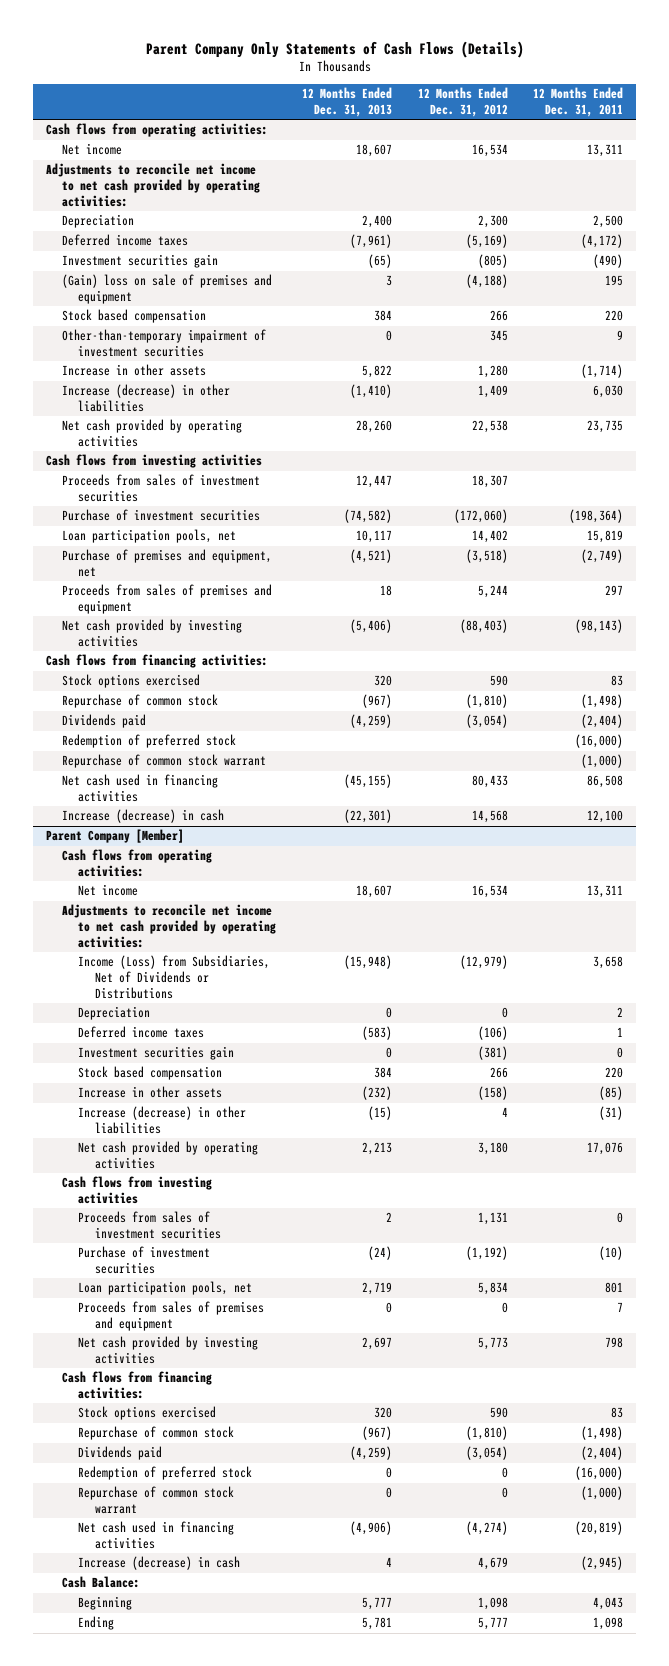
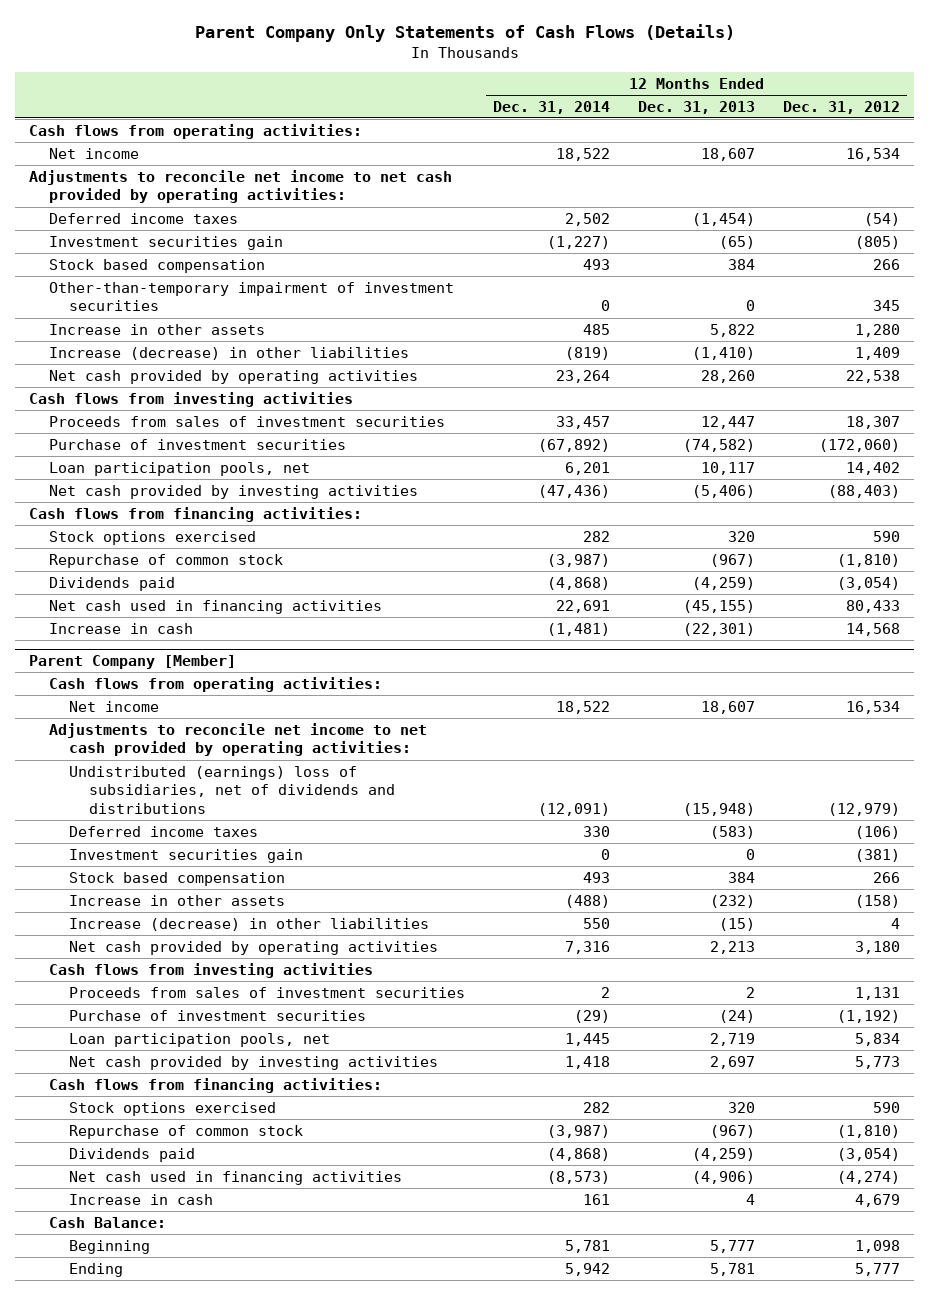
- | 12 Months Ended Dec. 31, 2013 | 12 Months Ended Dec. 31, 2012 | 12 Months Ended Dec. 31, 2011
+ | 12 Months Ended Dec. 31, 2014 | 12 Months Ended Dec. 31, 2013 | 12 Months Ended Dec. 31, 2012
- Depreciation | 2,400 | 2,300 | 2,500
- Deferred income taxes | (7,961) | (5,169) | (4,172)
+ Deferred income taxes | 2,502 | (1,454) | (54)
- (Gain) loss on sale of premises and equipment | 3 | (4,188) | 195
- Purchase of premises and equipment, net | (4,521) | (3,518) | (2,749)
- Proceeds from sales of premises and equipment | 18 | 5,244 | 297
- Redemption of preferred stock | | | (16,000)
- Repurchase of common stock warrant | | | (1,000)
- Increase (decrease) in cash | (22,301) | 14,568 | 12,100
+ Increase in cash | (1,481) | (22,301) | 14,568
@ Parent Company [Member]
- Income (Loss) from Subsidiaries, Net of Dividends or Distributions | (15,948) | (12,979) | 3,658
- Depreciation | 0 | 0 | 2
+ Undistributed (earnings) loss of subsidiaries, net of dividends and distributions | (12,091) | (15,948) | (12,979)
- Proceeds from sales of premises and equipment | 0 | 0 | 7
- Redemption of preferred stock | 0 | 0 | (16,000)
- Repurchase of common stock warrant | 0 | 0 | (1,000)
- Increase (decrease) in cash | 4 | 4,679 | (2,945)
+ Increase in cash | 161 | 4 | 4,679

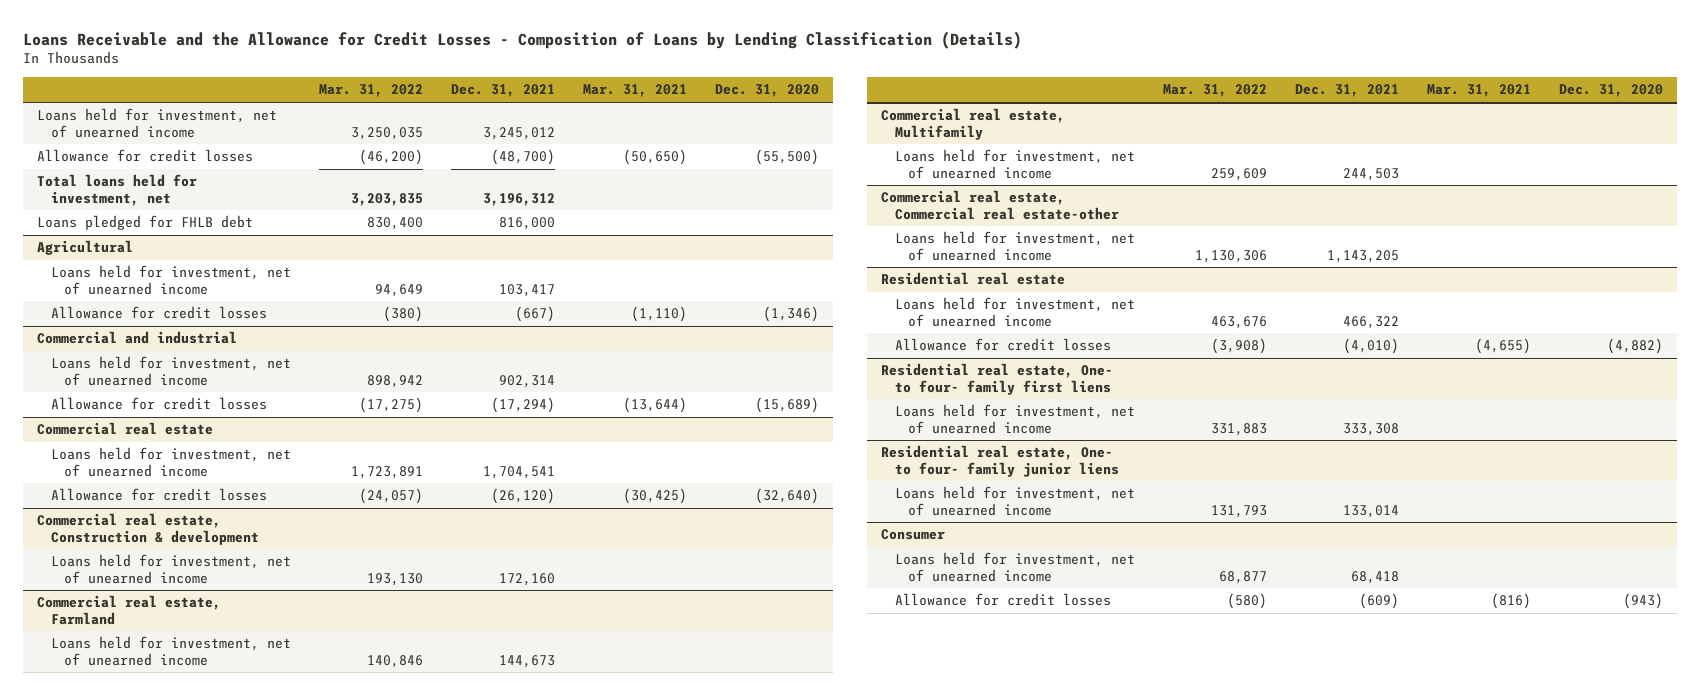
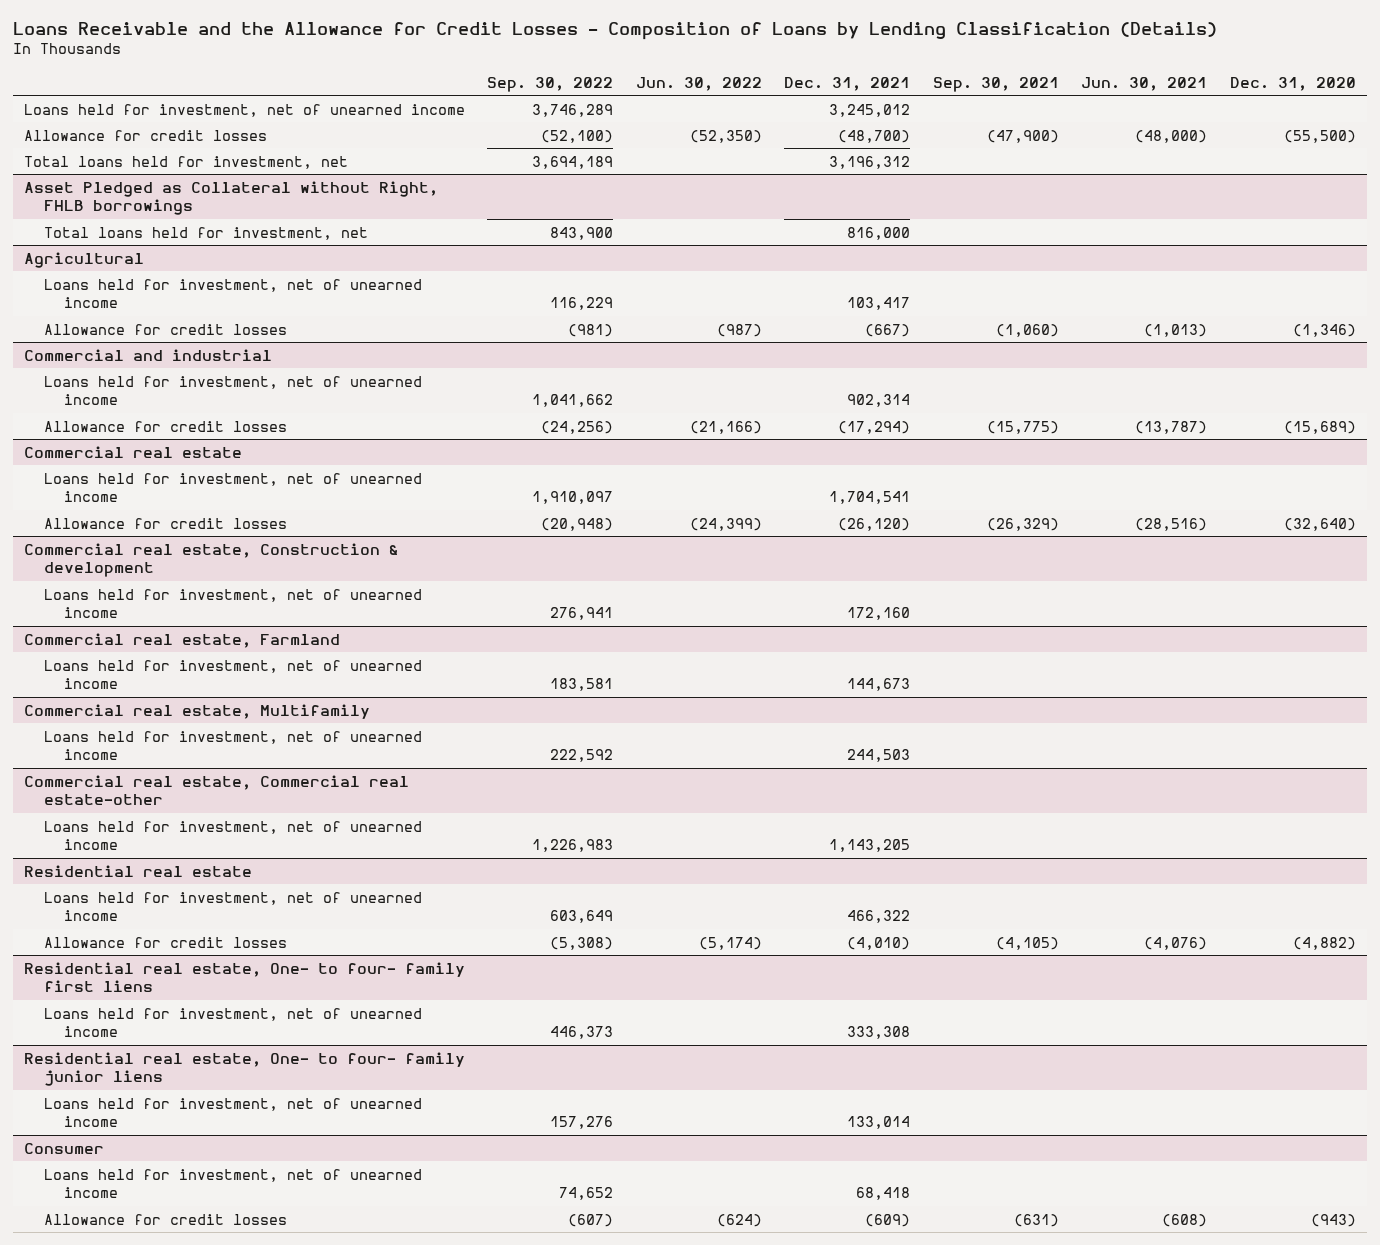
- | Mar. 31, 2022 | Dec. 31, 2021 | Mar. 31, 2021 | Dec. 31, 2020
+ | Sep. 30, 2022 | Jun. 30, 2022 | Dec. 31, 2021 | Sep. 30, 2021 | Jun. 30, 2021 | Dec. 31, 2020
- Loans pledged for FHLB debt | 830,400 | 816,000 | |
+ Asset Pledged as Collateral without Right, FHLB borrowings
+ Total loans held for investment, net | 843,900 | | 816,000 | | |

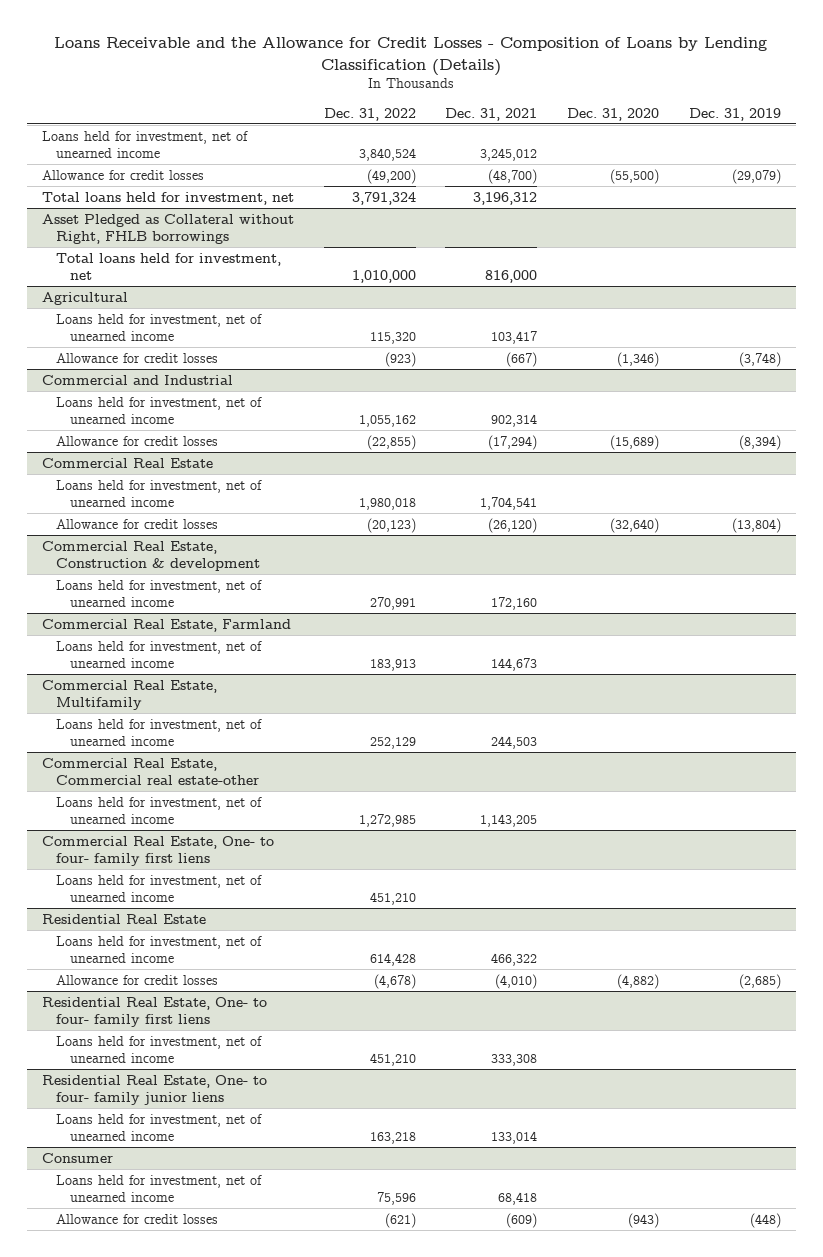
- | Sep. 30, 2022 | Jun. 30, 2022 | Dec. 31, 2021 | Sep. 30, 2021 | Jun. 30, 2021 | Dec. 31, 2020
+ | Dec. 31, 2022 | Dec. 31, 2021 | Dec. 31, 2020 | Dec. 31, 2019
- Commercial and industrial
+ Commercial and Industrial
- Commercial real estate
+ Commercial Real Estate
- Commercial real estate, Construction & development
+ Commercial Real Estate, Construction & development
- Commercial real estate, Farmland
+ Commercial Real Estate, Farmland
- Commercial real estate, Multifamily
+ Commercial Real Estate, Multifamily
- Commercial real estate, Commercial real estate-other
+ Commercial Real Estate, Commercial real estate-other
- Residential real estate
+ Commercial Real Estate, One- to four- family first liens
+ Loans held for investment, net of unearned income | 451,210 | | |
+ Residential Real Estate
- Residential real estate, One- to four- family first liens
+ Residential Real Estate, One- to four- family first liens
- Residential real estate, One- to four- family junior liens
+ Residential Real Estate, One- to four- family junior liens

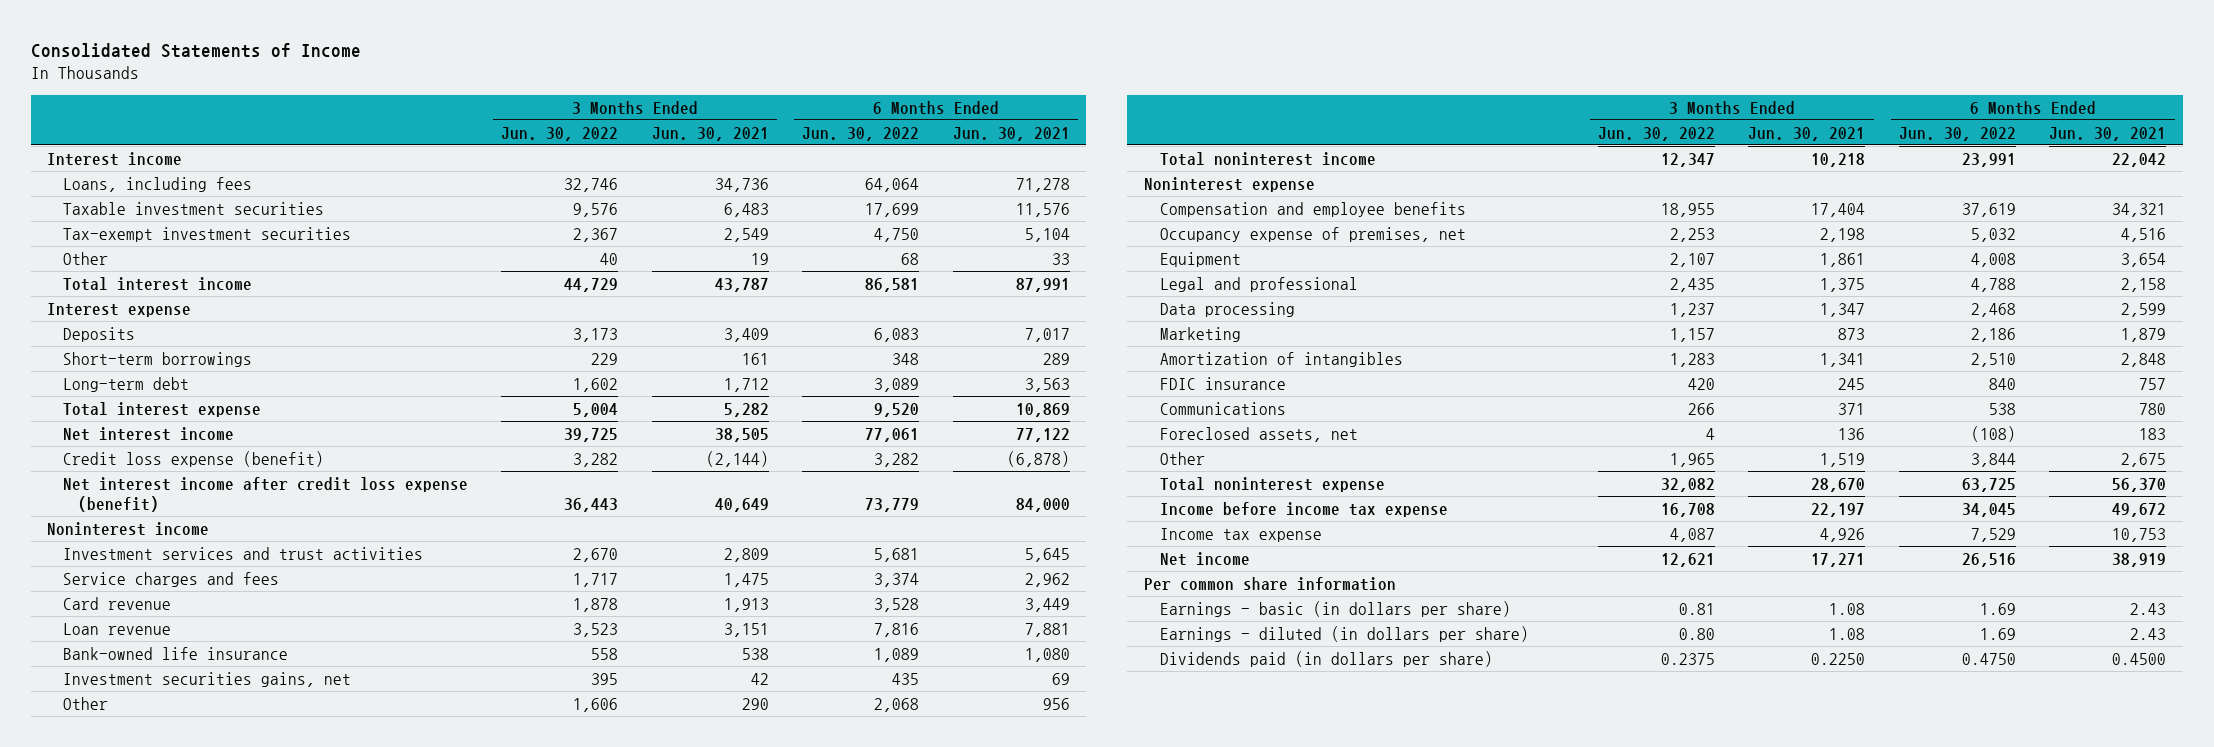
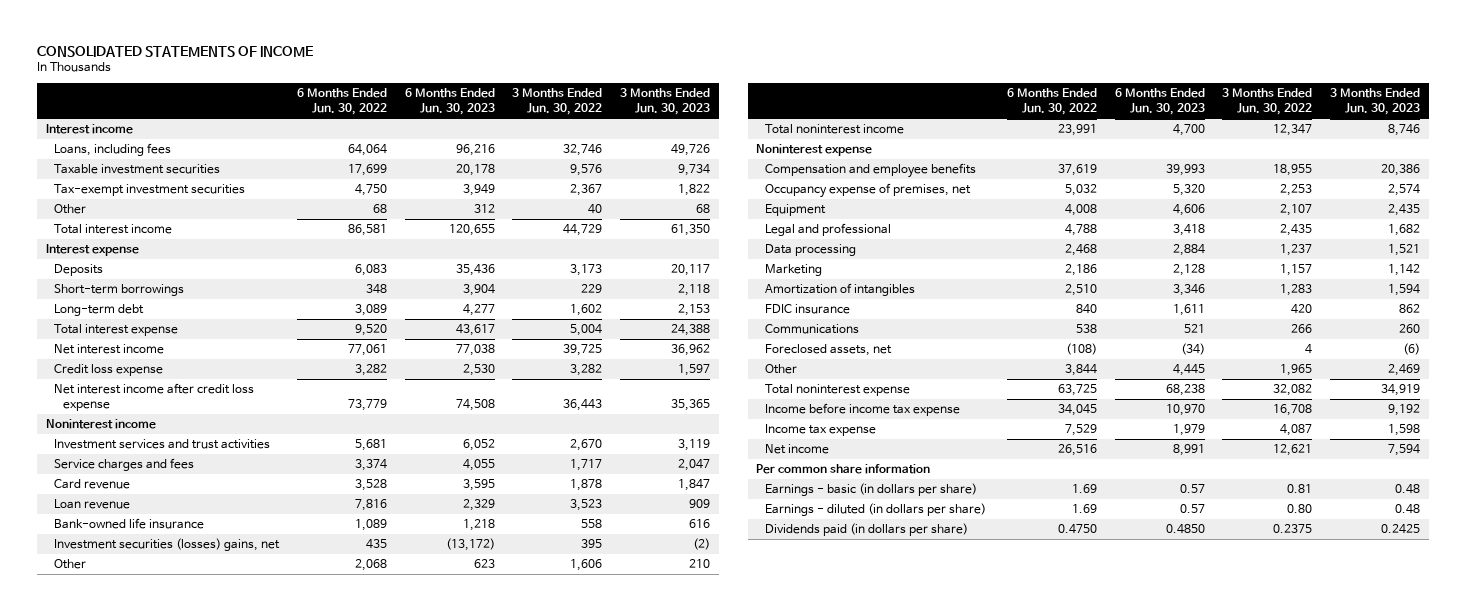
- Consolidated Statements of Income
+ CONSOLIDATED STATEMENTS OF INCOME
- | 3 Months Ended Jun. 30, 2022 | 3 Months Ended Jun. 30, 2021 | 6 Months Ended Jun. 30, 2022 | 6 Months Ended Jun. 30, 2021
+ | 6 Months Ended Jun. 30, 2022 | 6 Months Ended Jun. 30, 2023 | 3 Months Ended Jun. 30, 2022 | 3 Months Ended Jun. 30, 2023
- Credit loss expense (benefit) | 3,282 | (2,144) | 3,282 | (6,878)
- Net interest income after credit loss expense (benefit) | 36,443 | 40,649 | 73,779 | 84,000
+ Credit loss expense | 3,282 | 2,530 | 3,282 | 1,597
+ Net interest income after credit loss expense | 73,779 | 74,508 | 36,443 | 35,365
- Investment securities gains, net | 395 | 42 | 435 | 69
+ Investment securities (losses) gains, net | 435 | (13,172) | 395 | (2)

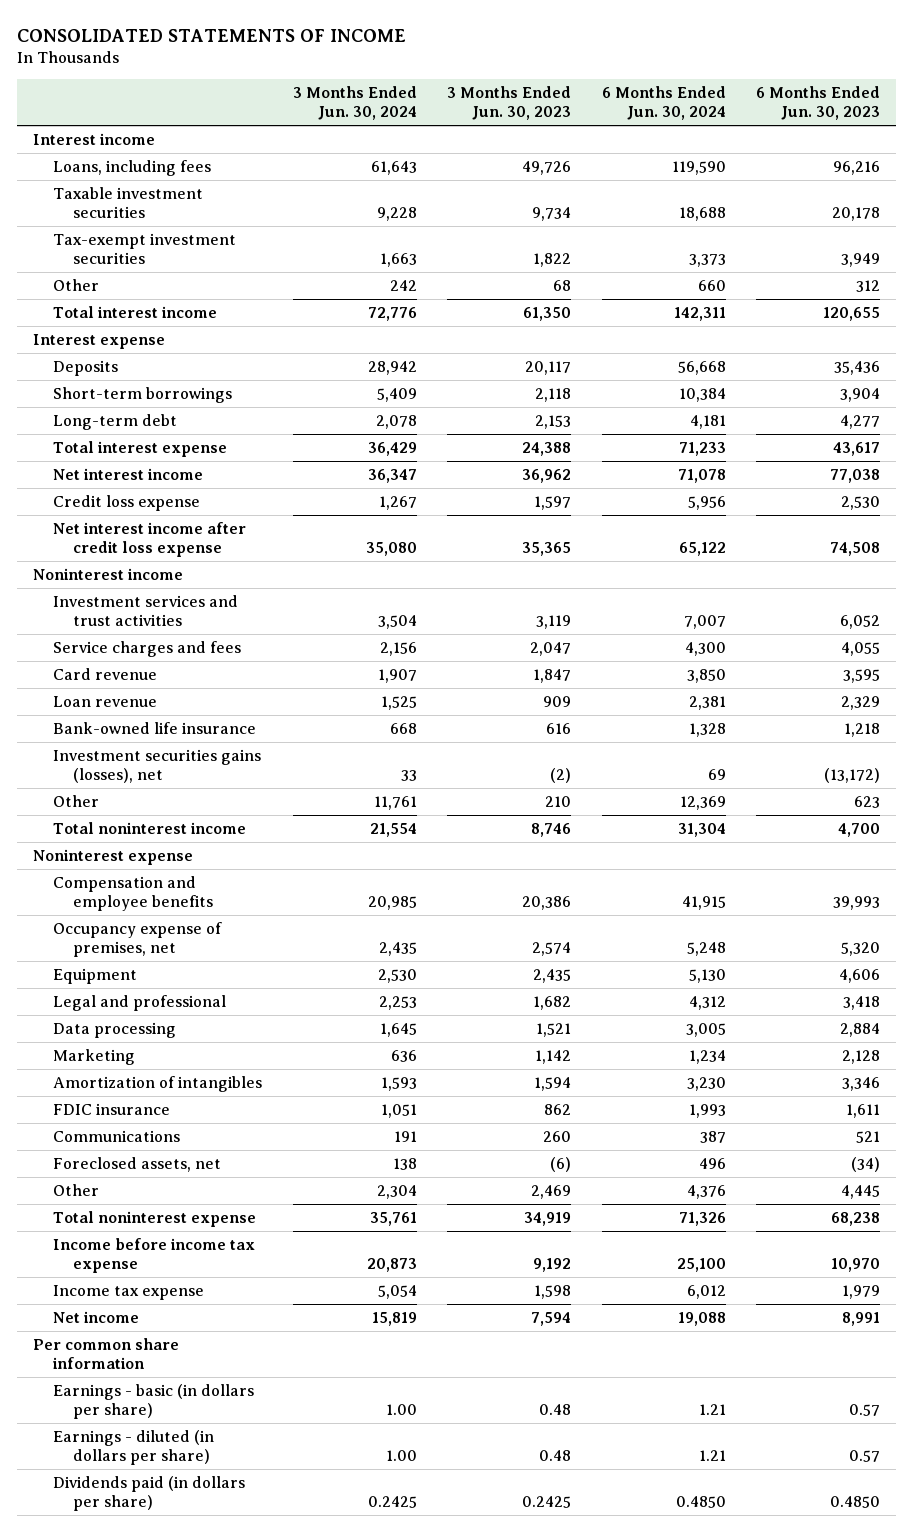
- | 6 Months Ended Jun. 30, 2022 | 6 Months Ended Jun. 30, 2023 | 3 Months Ended Jun. 30, 2022 | 3 Months Ended Jun. 30, 2023
+ | 3 Months Ended Jun. 30, 2024 | 3 Months Ended Jun. 30, 2023 | 6 Months Ended Jun. 30, 2024 | 6 Months Ended Jun. 30, 2023
- Investment securities (losses) gains, net | 435 | (13,172) | 395 | (2)
+ Investment securities gains (losses), net | 33 | (2) | 69 | (13,172)

